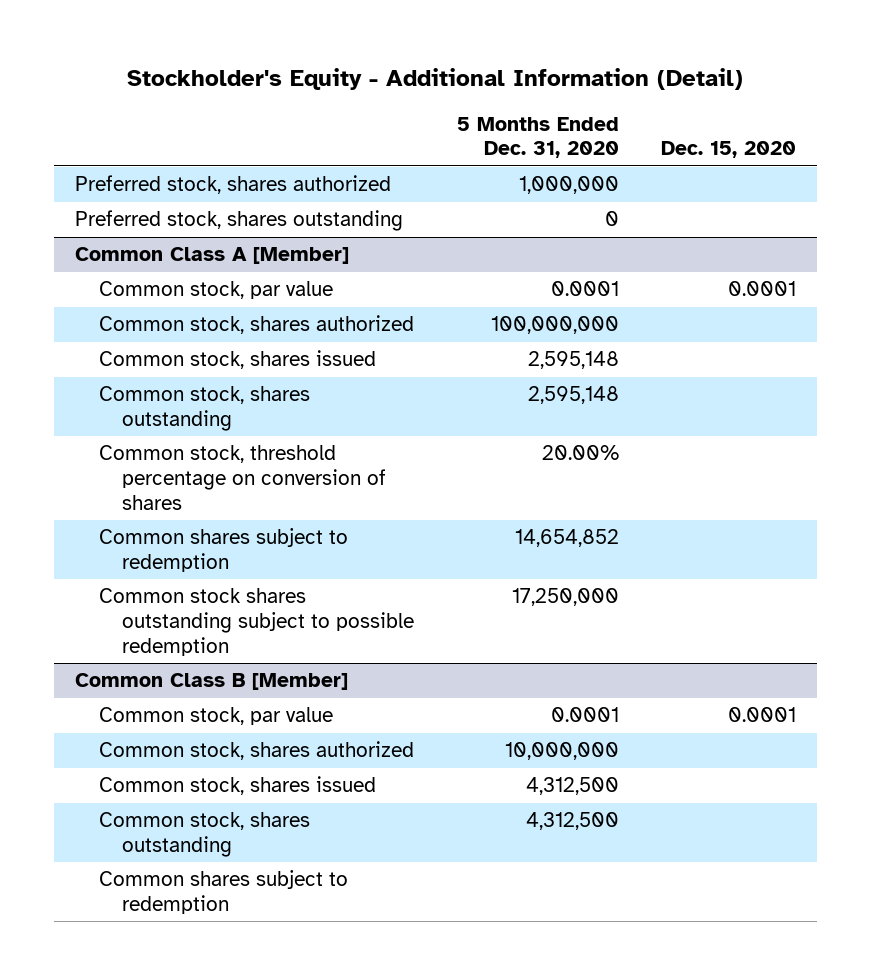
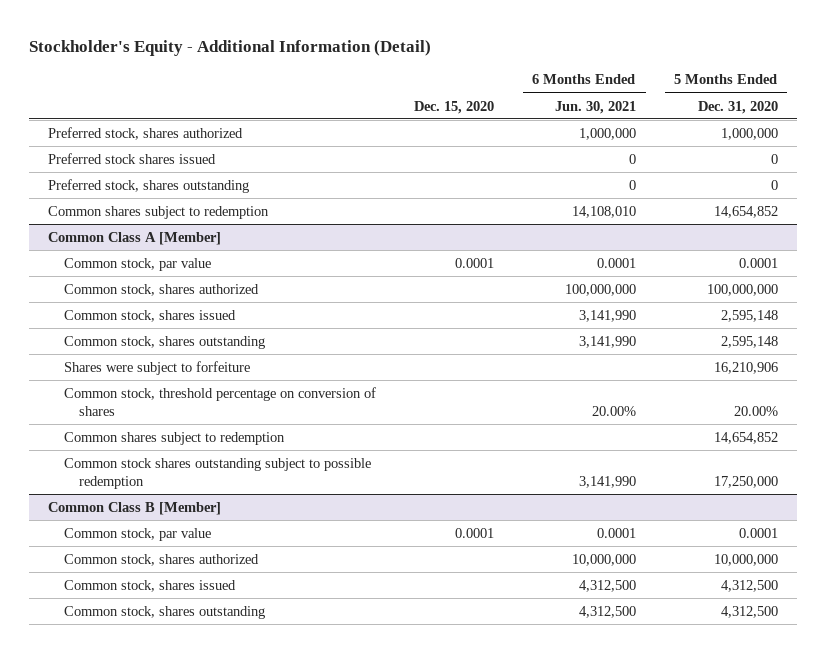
- | 5 Months Ended Dec. 31, 2020 | Dec. 15, 2020
+ | Dec. 15, 2020 | 6 Months Ended Jun. 30, 2021 | 5 Months Ended Dec. 31, 2020
+ Preferred stock shares issued | | 0 | 0
+ Common shares subject to redemption | | 14,108,010 | 14,654,852
@ Common Class A [Member]
+ Shares were subject to forfeiture | | | 16,210,906
@ Common Class B [Member]
- Common shares subject to redemption

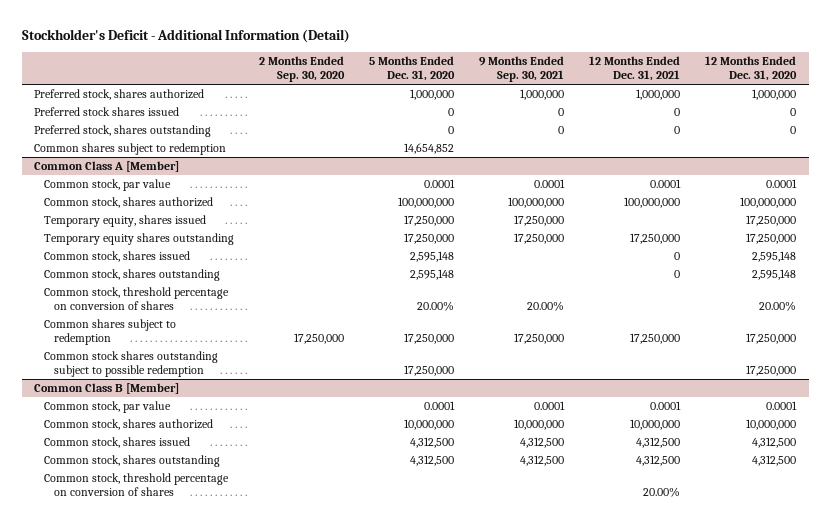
- Stockholder's Equity - Additional Information (Detail)
+ Stockholder's Deficit - Additional Information (Detail)
- | Dec. 15, 2020 | 6 Months Ended Jun. 30, 2021 | 5 Months Ended Dec. 31, 2020
+ | 2 Months Ended Sep. 30, 2020 | 5 Months Ended Dec. 31, 2020 | 9 Months Ended Sep. 30, 2021 | 12 Months Ended Dec. 31, 2021 | 12 Months Ended Dec. 31, 2020
@ Common Class A [Member]
+ Temporary equity, shares issued | | 17,250,000 | 17,250,000 | | 17,250,000
+ Temporary equity shares outstanding | | 17,250,000 | 17,250,000 | 17,250,000 | 17,250,000
- Shares were subject to forfeiture | | | 16,210,906
- Common shares subject to redemption | | | 14,654,852
+ Common shares subject to redemption | 17,250,000 | 17,250,000 | 17,250,000 | 17,250,000 | 17,250,000
@ Common Class B [Member]
+ Common stock, threshold percentage on conversion of shares | | | | 20.00% |

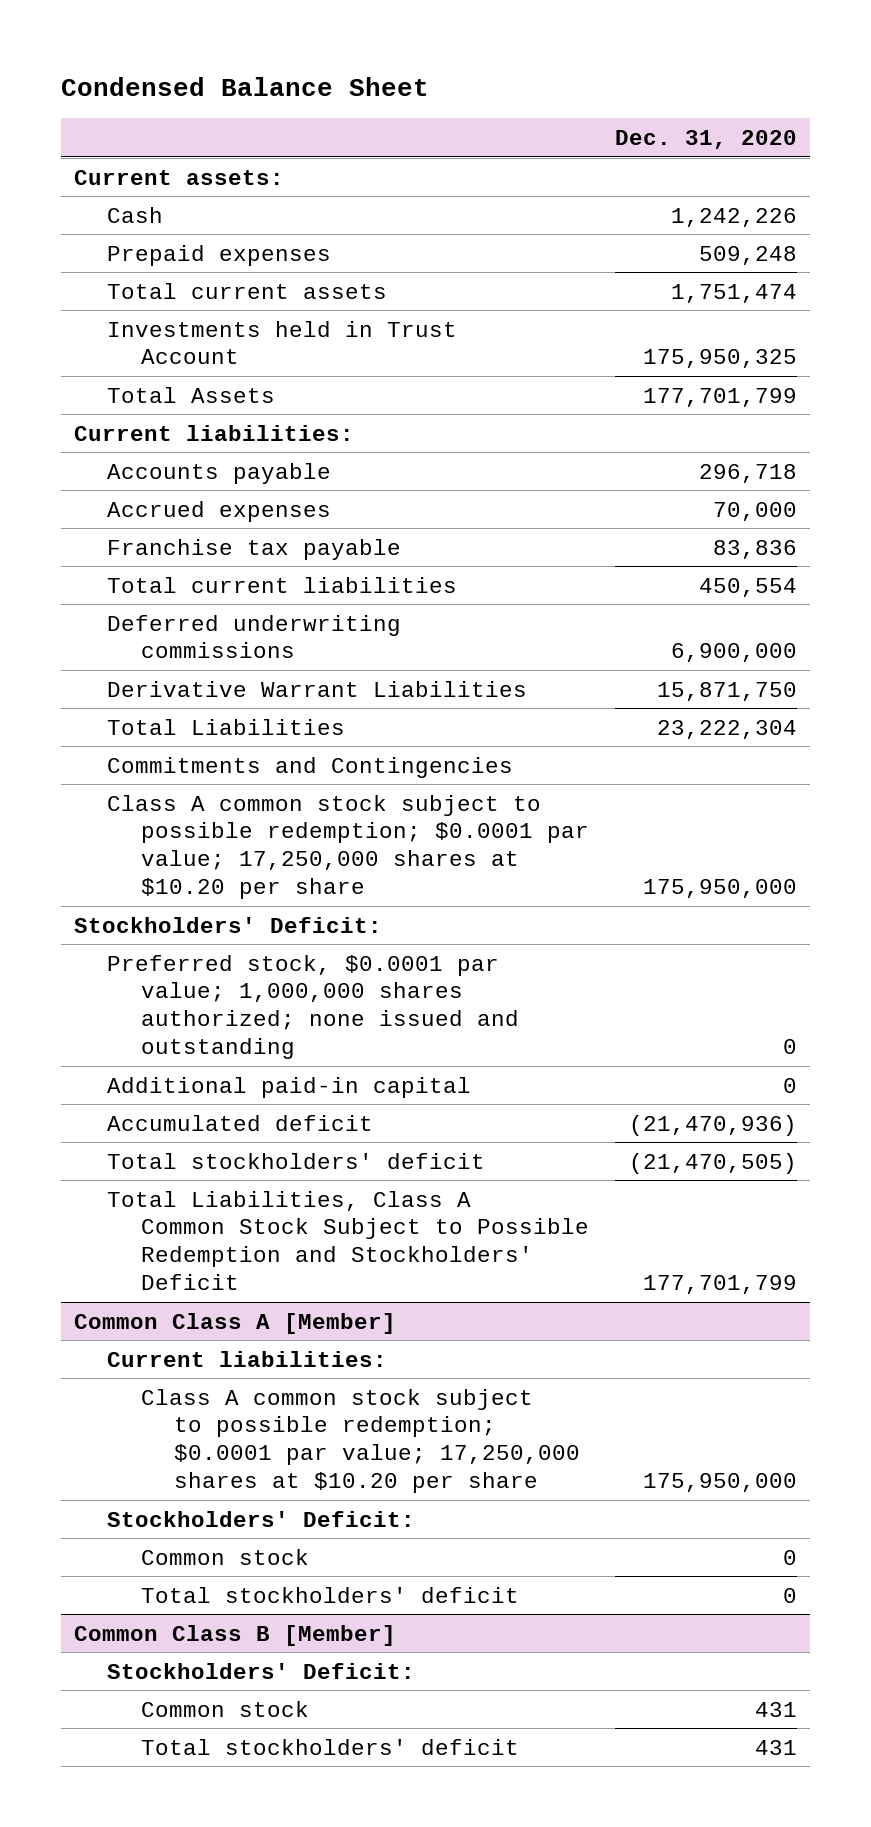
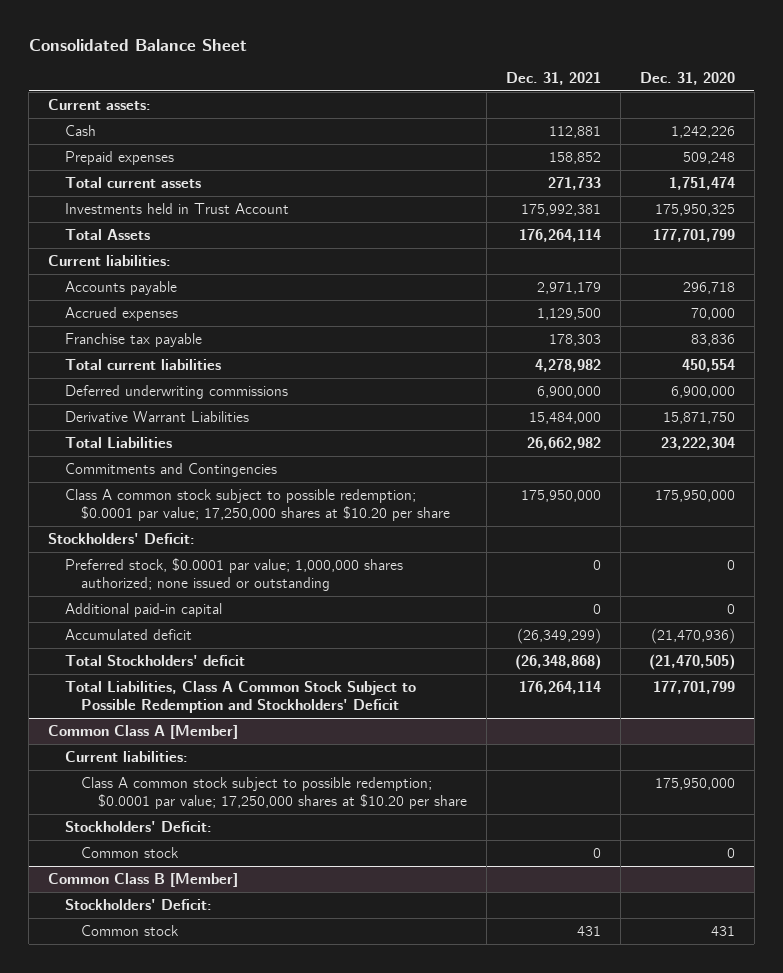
- Condensed Balance Sheet
+ Consolidated Balance Sheet
- | Dec. 31, 2020
+ | Dec. 31, 2021 | Dec. 31, 2020
- Preferred stock, $0.0001 par value; 1,000,000 shares authorized; none issued and outstanding | 0
+ Preferred stock, $0.0001 par value; 1,000,000 shares authorized; none issued or outstanding | 0 | 0
- Total stockholders' deficit | (21,470,505)
+ Total Stockholders' deficit | (26,348,868) | (21,470,505)
@ Common Class A [Member]
- Total stockholders' deficit | 0
@ Common Class B [Member]
- Total stockholders' deficit | 431

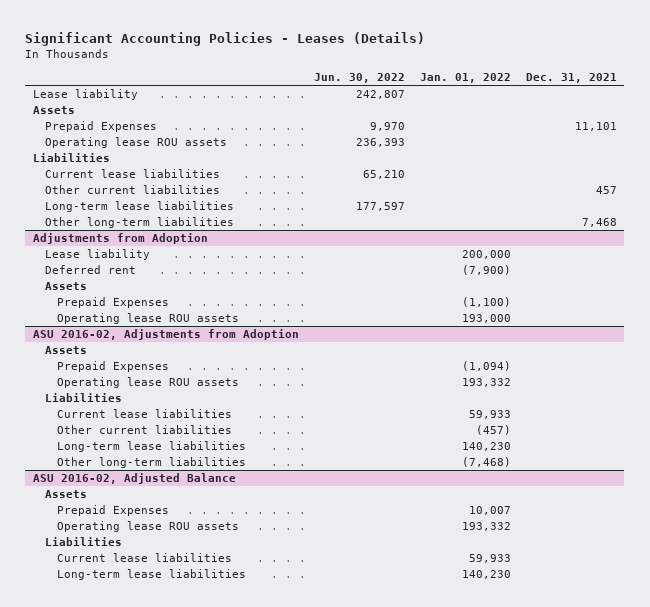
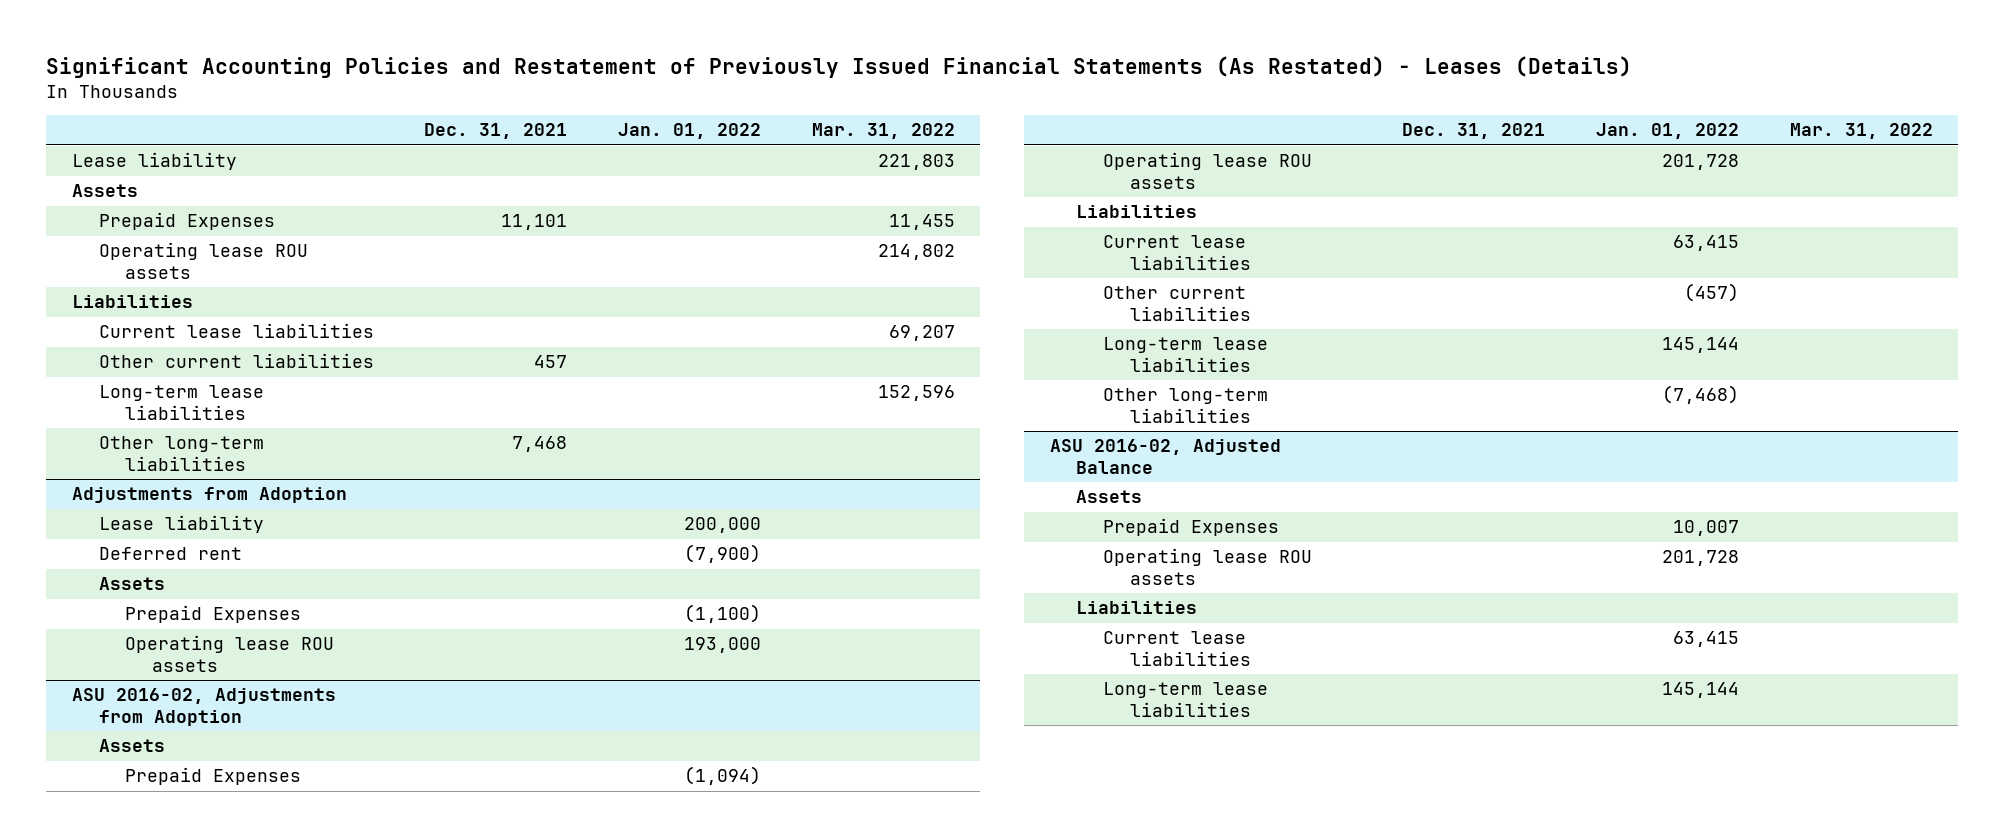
- Significant Accounting Policies - Leases (Details)
+ Significant Accounting Policies and Restatement of Previously Issued Financial Statements (As Restated) - Leases (Details)
- | Jun. 30, 2022 | Jan. 01, 2022 | Dec. 31, 2021
+ | Dec. 31, 2021 | Jan. 01, 2022 | Mar. 31, 2022
@ ASU 2016-02, Adjustments from Adoption
- Operating lease ROU assets | | 193,332 |
+ Operating lease ROU assets | | 201,728 |
- Current lease liabilities | | 59,933 |
+ Current lease liabilities | | 63,415 |
- Long-term lease liabilities | | 140,230 |
+ Long-term lease liabilities | | 145,144 |
@ ASU 2016-02, Adjusted Balance
- Operating lease ROU assets | | 193,332 |
+ Operating lease ROU assets | | 201,728 |
- Current lease liabilities | | 59,933 |
- Long-term lease liabilities | | 140,230 |
+ Current lease liabilities | | 63,415 |
+ Long-term lease liabilities | | 145,144 |

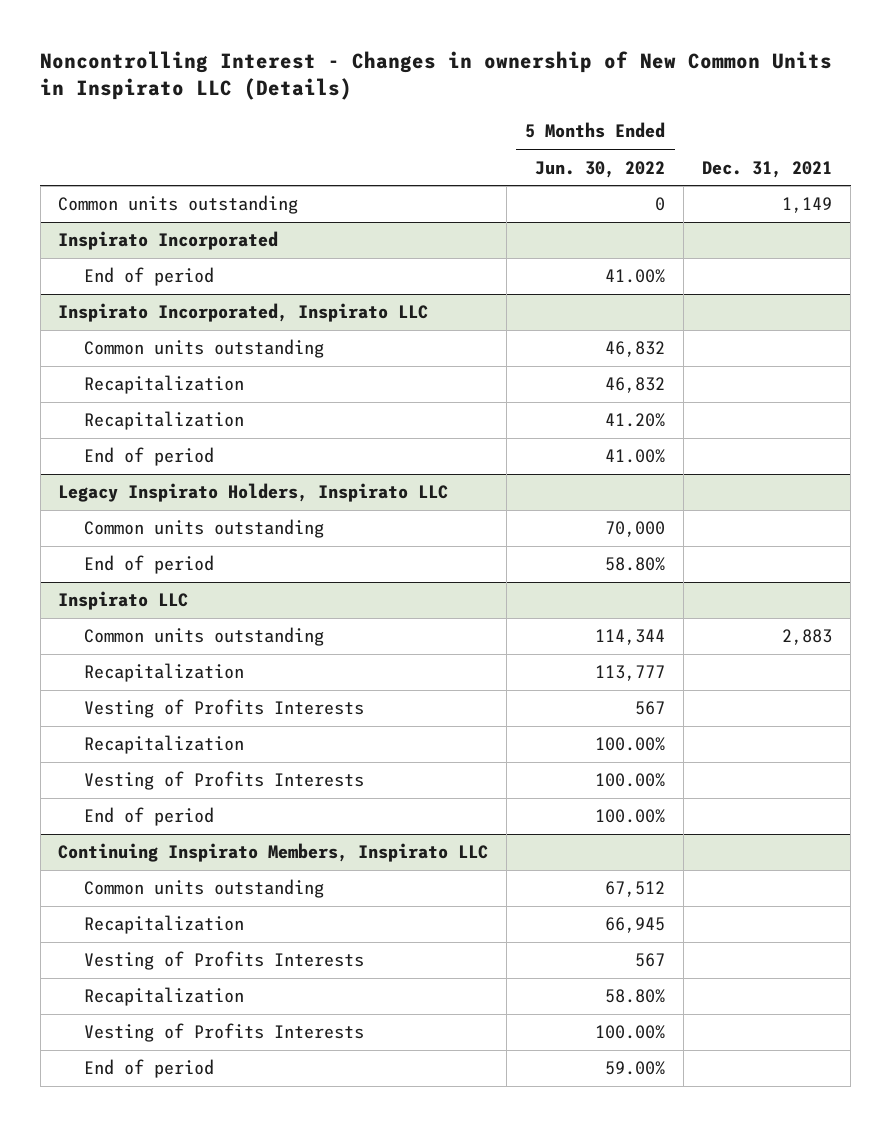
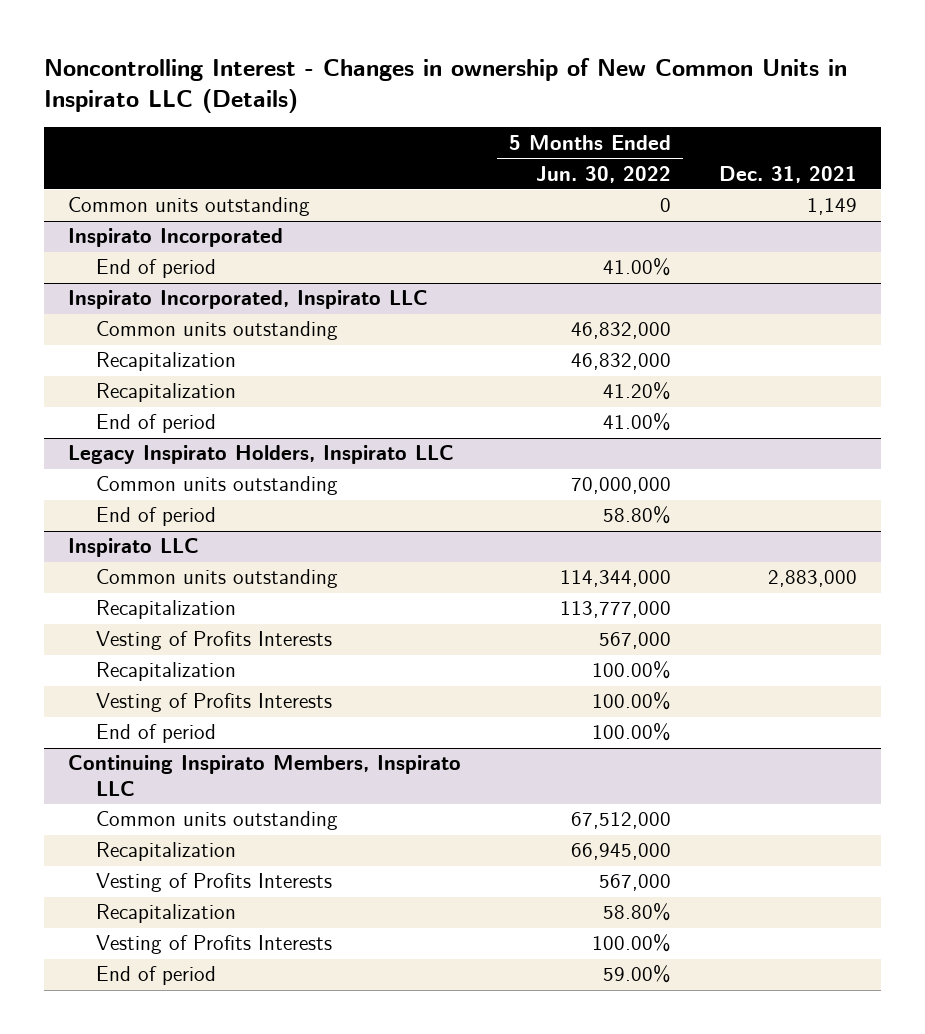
@ Inspirato Incorporated, Inspirato LLC
- Common units outstanding | 46,832 |
- Recapitalization | 46,832 |
+ Common units outstanding | 46,832,000 |
+ Recapitalization | 46,832,000 |
@ Legacy Inspirato Holders, Inspirato LLC
- Common units outstanding | 70,000 |
+ Common units outstanding | 70,000,000 |
@ Inspirato LLC
- Common units outstanding | 114,344 | 2,883
- Recapitalization | 113,777 |
- Vesting of Profits Interests | 567 |
+ Common units outstanding | 114,344,000 | 2,883,000
+ Recapitalization | 113,777,000 |
+ Vesting of Profits Interests | 567,000 |
@ Continuing Inspirato Members, Inspirato LLC
- Common units outstanding | 67,512 |
- Recapitalization | 66,945 |
- Vesting of Profits Interests | 567 |
+ Common units outstanding | 67,512,000 |
+ Recapitalization | 66,945,000 |
+ Vesting of Profits Interests | 567,000 |

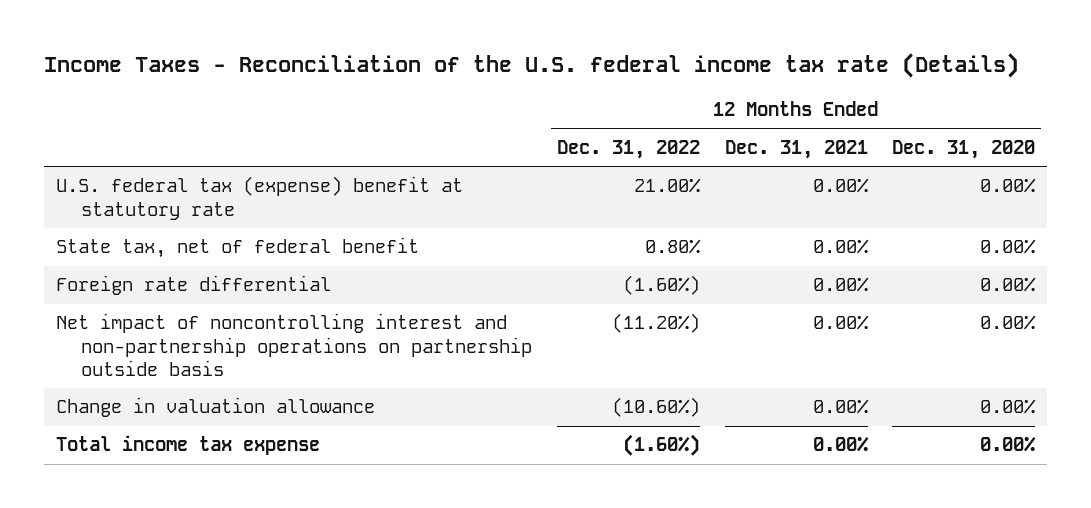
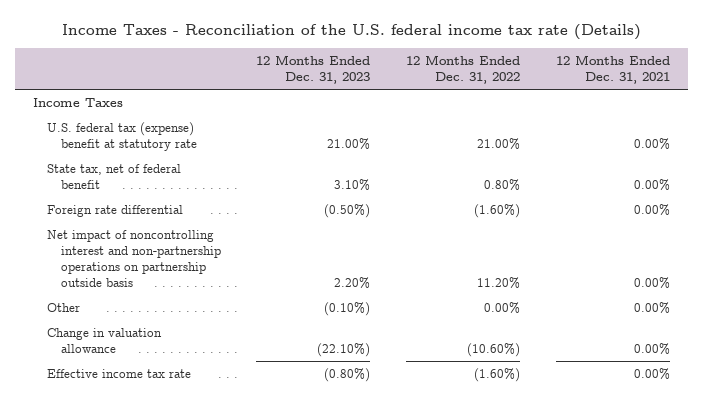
- | 12 Months Ended Dec. 31, 2022 | 12 Months Ended Dec. 31, 2021 | 12 Months Ended Dec. 31, 2020
+ | 12 Months Ended Dec. 31, 2023 | 12 Months Ended Dec. 31, 2022 | 12 Months Ended Dec. 31, 2021
+ Income Taxes
- Net impact of noncontrolling interest and non-partnership operations on partnership outside basis | (11.20%) | 0.00% | 0.00%
+ Net impact of noncontrolling interest and non-partnership operations on partnership outside basis | 2.20% | 11.20% | 0.00%
+ Other | (0.10%) | 0.00% | 0.00%
- Total income tax expense | (1.60%) | 0.00% | 0.00%
+ Effective income tax rate | (0.80%) | (1.60%) | 0.00%

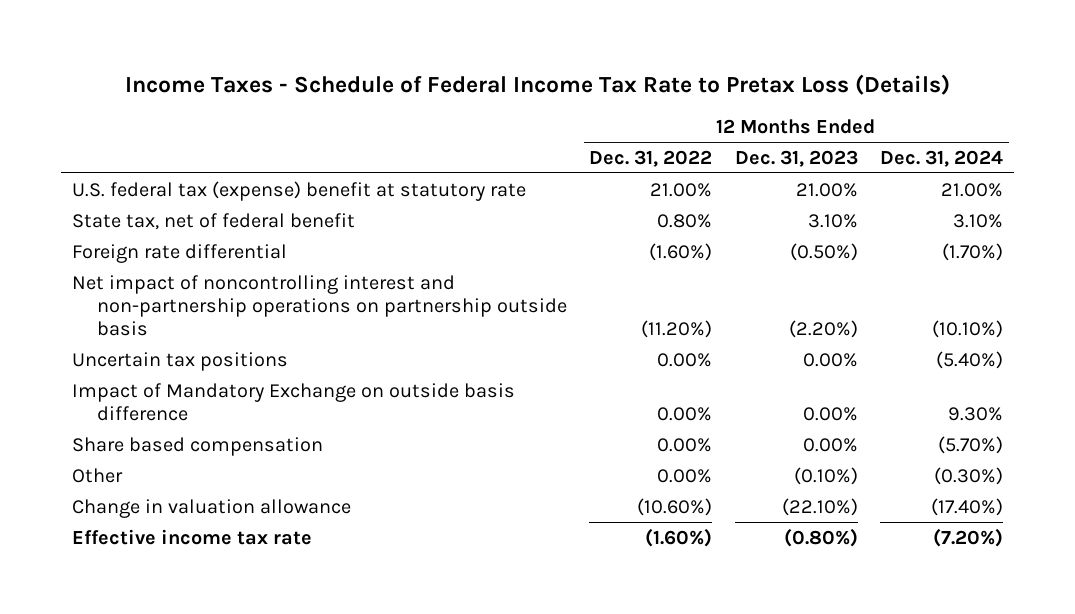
- Income Taxes - Reconciliation of the U.S. federal income tax rate (Details)
+ Income Taxes - Schedule of Federal Income Tax Rate to Pretax Loss (Details)
- | 12 Months Ended Dec. 31, 2023 | 12 Months Ended Dec. 31, 2022 | 12 Months Ended Dec. 31, 2021
+ | 12 Months Ended Dec. 31, 2022 | 12 Months Ended Dec. 31, 2023 | 12 Months Ended Dec. 31, 2024
- Income Taxes
- Net impact of noncontrolling interest and non-partnership operations on partnership outside basis | 2.20% | 11.20% | 0.00%
+ Net impact of noncontrolling interest and non-partnership operations on partnership outside basis | (11.20%) | (2.20%) | (10.10%)
+ Uncertain tax positions | 0.00% | 0.00% | (5.40%)
+ Impact of Mandatory Exchange on outside basis difference | 0.00% | 0.00% | 9.30%
+ Share based compensation | 0.00% | 0.00% | (5.70%)

